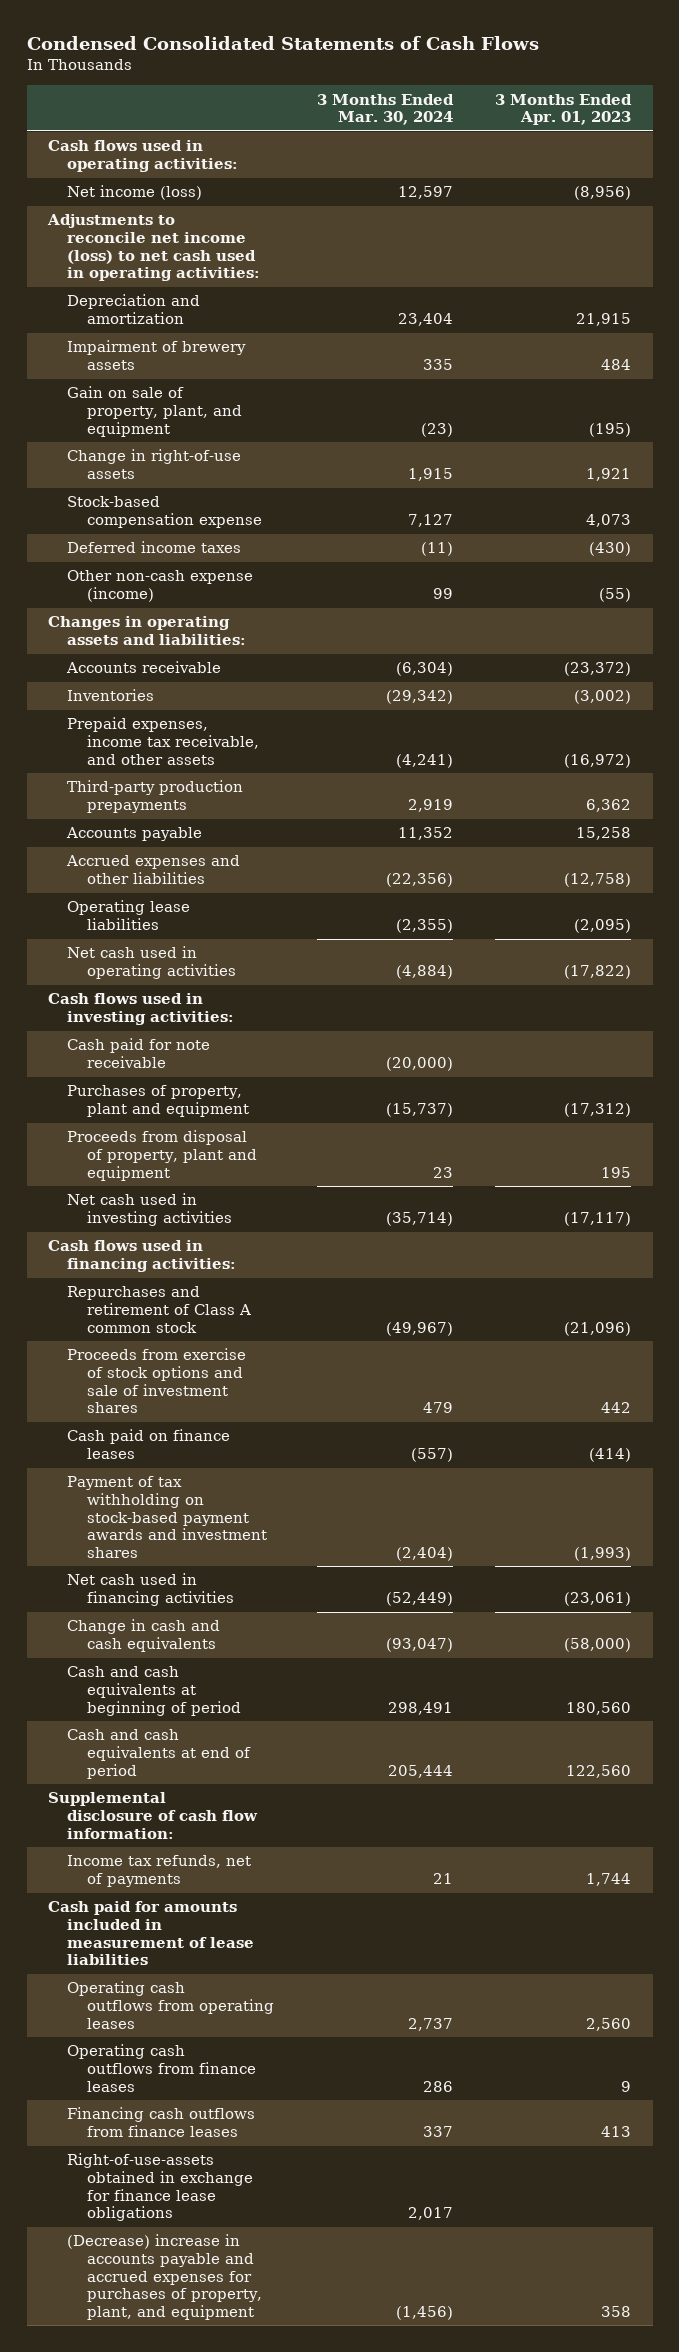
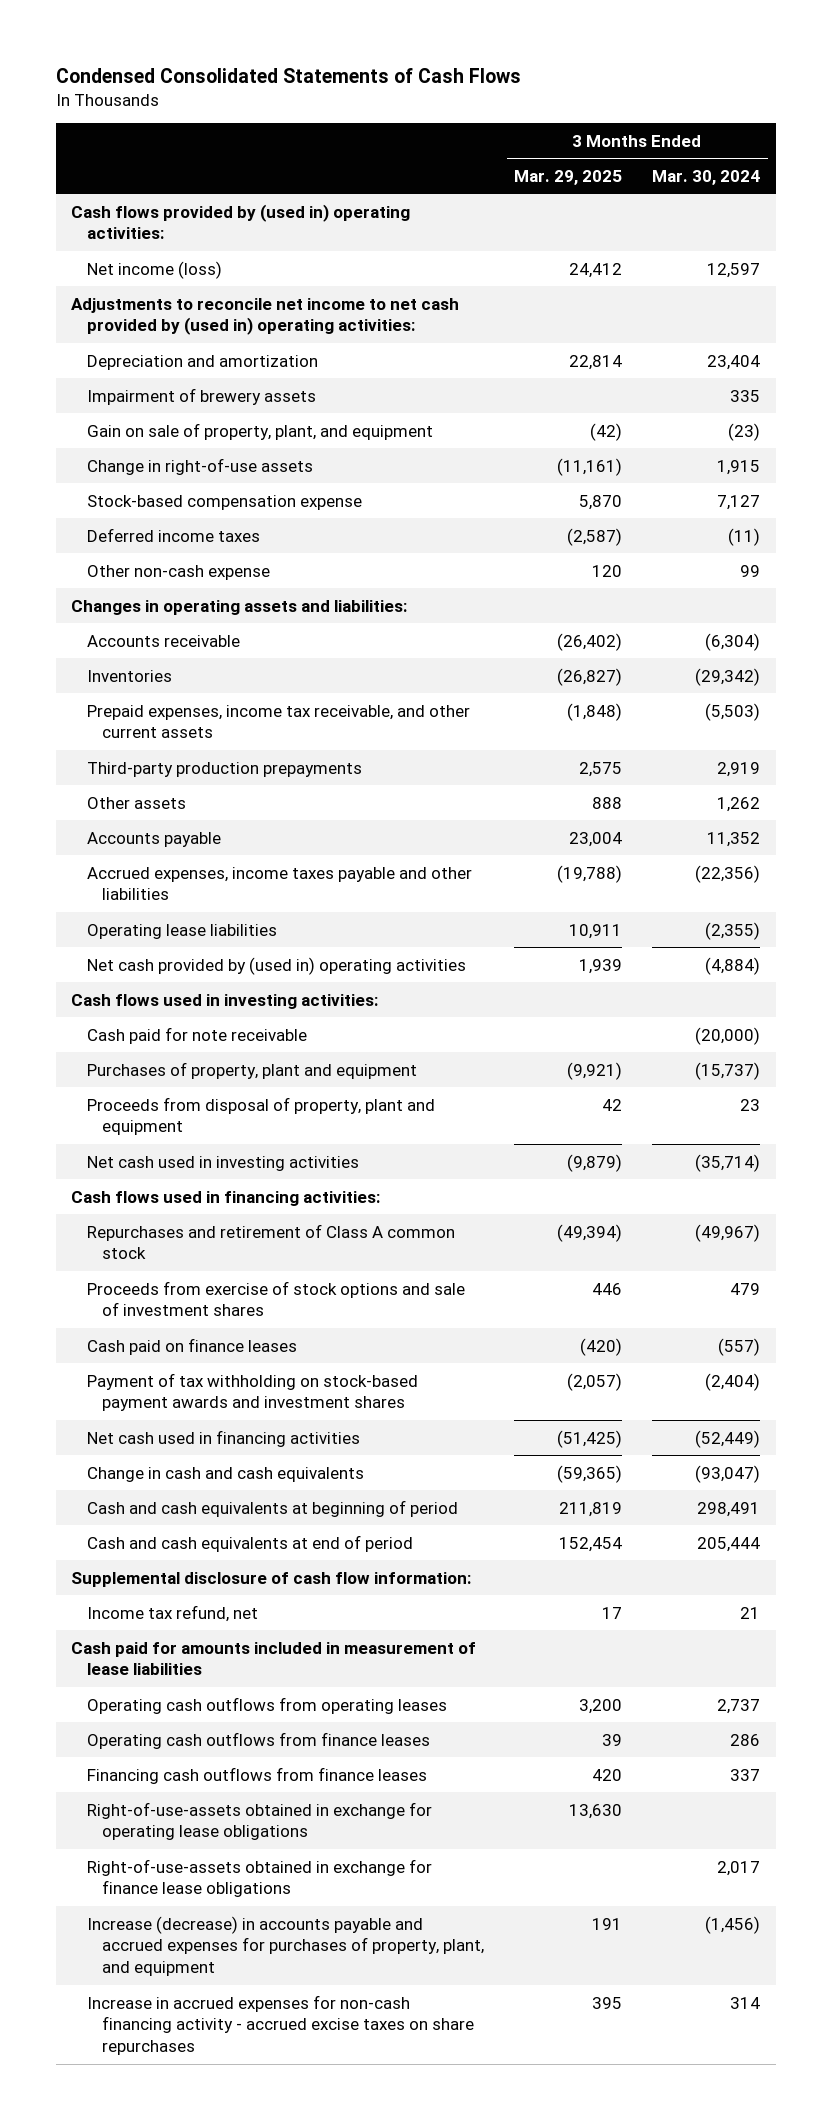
- | 3 Months Ended Mar. 30, 2024 | 3 Months Ended Apr. 01, 2023
+ | 3 Months Ended Mar. 29, 2025 | 3 Months Ended Mar. 30, 2024
- Cash flows used in operating activities:
+ Cash flows provided by (used in) operating activities:
- Adjustments to reconcile net income (loss) to net cash used in operating activities:
+ Adjustments to reconcile net income to net cash provided by (used in) operating activities:
- Other non-cash expense (income) | 99 | (55)
+ Other non-cash expense | 120 | 99
- Prepaid expenses, income tax receivable, and other assets | (4,241) | (16,972)
+ Prepaid expenses, income tax receivable, and other current assets | (1,848) | (5,503)
+ Other assets | 888 | 1,262
- Accrued expenses and other liabilities | (22,356) | (12,758)
+ Accrued expenses, income taxes payable and other liabilities | (19,788) | (22,356)
- Net cash used in operating activities | (4,884) | (17,822)
+ Net cash provided by (used in) operating activities | 1,939 | (4,884)
- Income tax refunds, net of payments | 21 | 1,744
+ Income tax refund, net | 17 | 21
+ Right-of-use-assets obtained in exchange for operating lease obligations | 13,630 |
- (Decrease) increase in accounts payable and accrued expenses for purchases of property, plant, and equipment | (1,456) | 358
+ Increase (decrease) in accounts payable and accrued expenses for purchases of property, plant, and equipment | 191 | (1,456)
+ Increase in accrued expenses for non-cash financing activity - accrued excise taxes on share repurchases | 395 | 314

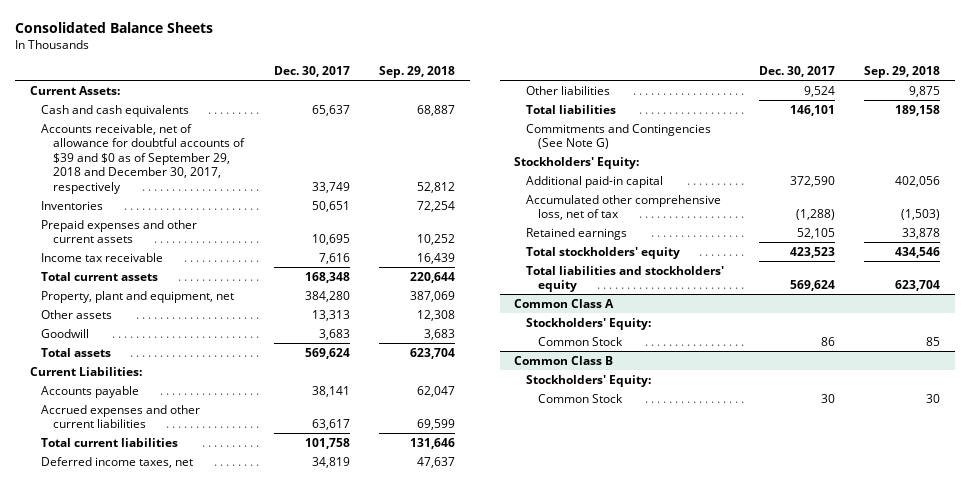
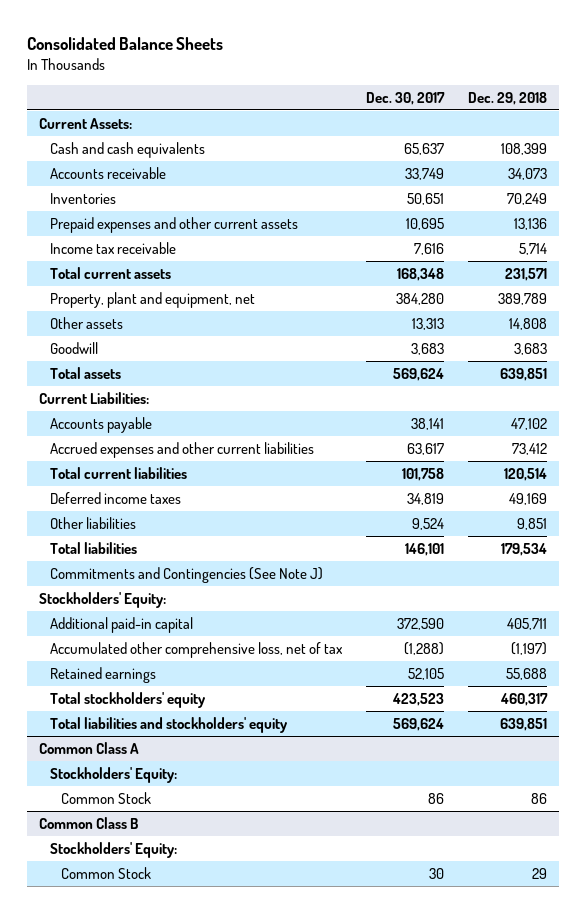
- | Dec. 30, 2017 | Sep. 29, 2018
+ | Dec. 30, 2017 | Dec. 29, 2018
- Accounts receivable, net of allowance for doubtful accounts of $39 and $0 as of September 29, 2018 and December 30, 2017, respectively | 33,749 | 52,812
+ Accounts receivable | 33,749 | 34,073
- Deferred income taxes, net | 34,819 | 47,637
+ Deferred income taxes | 34,819 | 49,169
- Commitments and Contingencies (See Note G)
+ Commitments and Contingencies (See Note J)

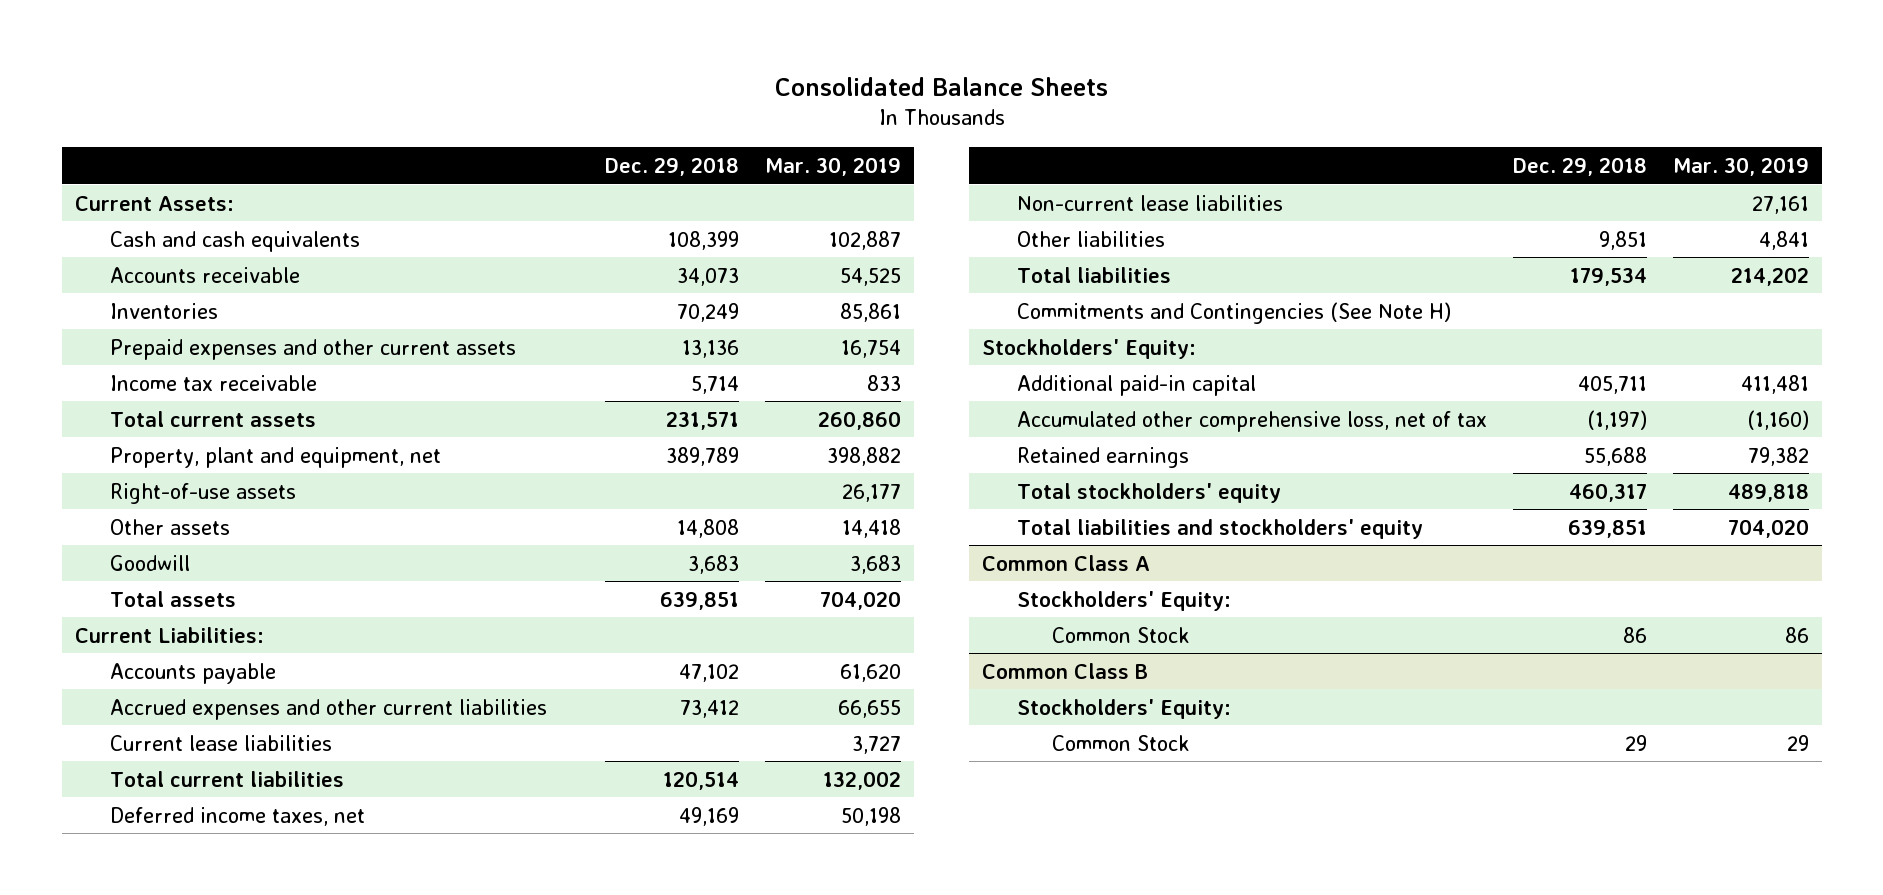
- | Dec. 30, 2017 | Dec. 29, 2018
+ | Dec. 29, 2018 | Mar. 30, 2019
+ Right-of-use assets | | 26,177
+ Current lease liabilities | | 3,727
- Deferred income taxes | 34,819 | 49,169
+ Deferred income taxes, net | 49,169 | 50,198
+ Non-current lease liabilities | | 27,161
- Commitments and Contingencies (See Note J)
+ Commitments and Contingencies (See Note H)

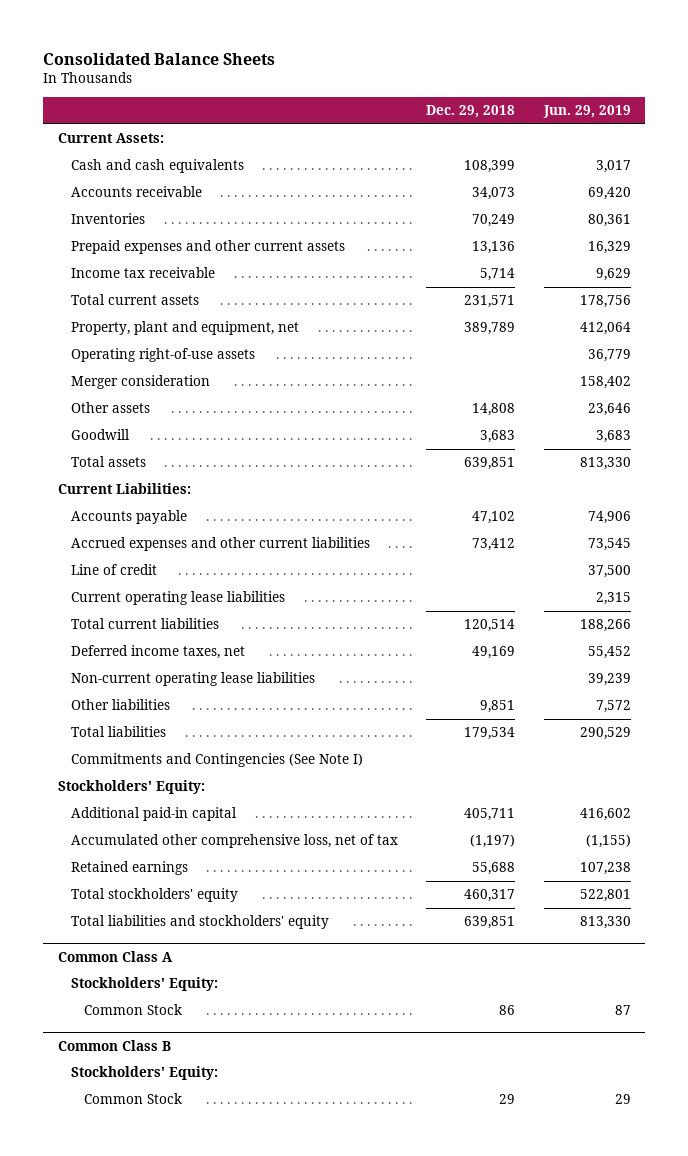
- | Dec. 29, 2018 | Mar. 30, 2019
+ | Dec. 29, 2018 | Jun. 29, 2019
- Right-of-use assets | | 26,177
+ Operating right-of-use assets | | 36,779
+ Merger consideration | | 158,402
- Current lease liabilities | | 3,727
+ Line of credit | | 37,500
+ Current operating lease liabilities | | 2,315
- Non-current lease liabilities | | 27,161
+ Non-current operating lease liabilities | | 39,239
- Commitments and Contingencies (See Note H)
+ Commitments and Contingencies (See Note I)

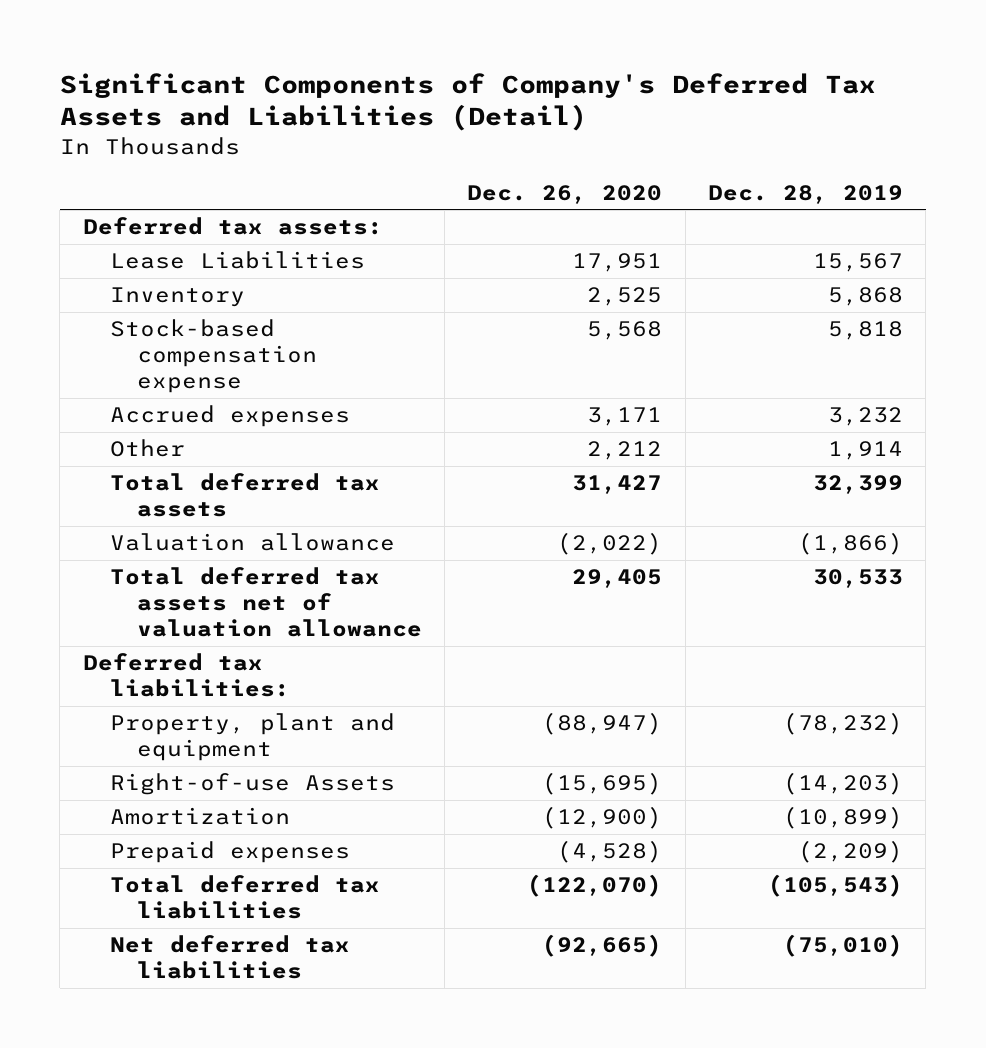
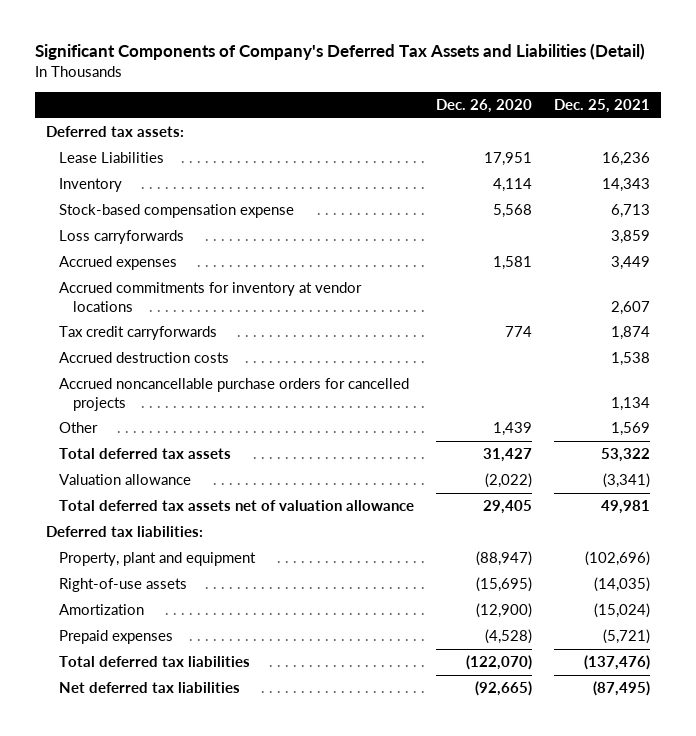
- | Dec. 26, 2020 | Dec. 28, 2019
+ | Dec. 26, 2020 | Dec. 25, 2021
- Inventory | 2,525 | 5,868
+ Inventory | 4,114 | 14,343
- Accrued expenses | 3,171 | 3,232
- Other | 2,212 | 1,914
+ Loss carryforwards | | 3,859
+ Accrued expenses | 1,581 | 3,449
+ Accrued commitments for inventory at vendor locations | | 2,607
+ Tax credit carryforwards | 774 | 1,874
+ Accrued destruction costs | | 1,538
+ Accrued noncancellable purchase orders for cancelled projects | | 1,134
+ Other | 1,439 | 1,569
- Right-of-use Assets | (15,695) | (14,203)
+ Right-of-use assets | (15,695) | (14,035)

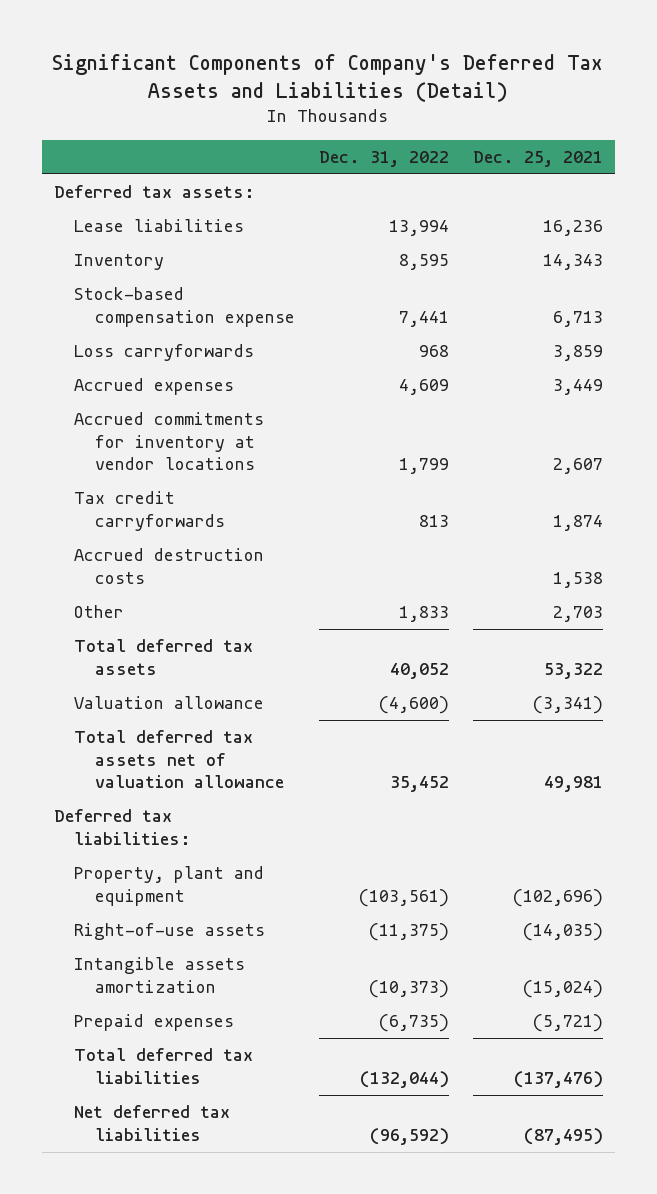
- | Dec. 26, 2020 | Dec. 25, 2021
+ | Dec. 31, 2022 | Dec. 25, 2021
- Lease Liabilities | 17,951 | 16,236
+ Lease liabilities | 13,994 | 16,236
- Accrued noncancellable purchase orders for cancelled projects | | 1,134
- Other | 1,439 | 1,569
+ Other | 1,833 | 2,703
- Amortization | (12,900) | (15,024)
+ Intangible assets amortization | (10,373) | (15,024)

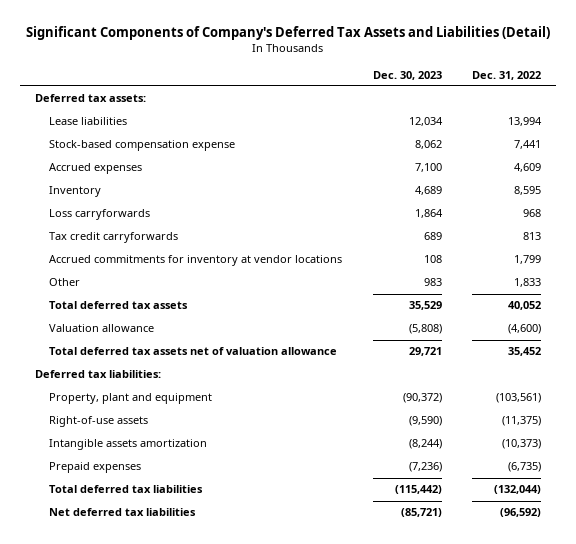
- | Dec. 31, 2022 | Dec. 25, 2021
+ | Dec. 30, 2023 | Dec. 31, 2022
moved down: Inventory | 4,689 | 8,595
moved down: Loss carryforwards | 1,864 | 968
- Accrued destruction costs | | 1,538
moved down: Accrued commitments for inventory at vendor locations | 108 | 1,799

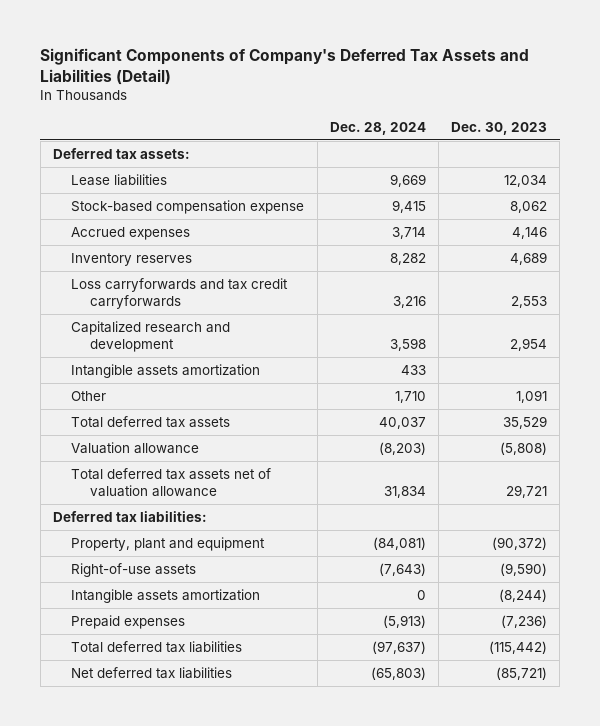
- | Dec. 30, 2023 | Dec. 31, 2022
+ | Dec. 28, 2024 | Dec. 30, 2023
- Accrued expenses | 7,100 | 4,609
- Inventory | 4,689 | 8,595
- Loss carryforwards | 1,864 | 968
- Tax credit carryforwards | 689 | 813
- Accrued commitments for inventory at vendor locations | 108 | 1,799
- Other | 983 | 1,833
+ Accrued expenses | 3,714 | 4,146
+ Inventory reserves | 8,282 | 4,689
+ Loss carryforwards and tax credit carryforwards | 3,216 | 2,553
+ Capitalized research and development | 3,598 | 2,954
+ Intangible assets amortization | 433 |
+ Other | 1,710 | 1,091

